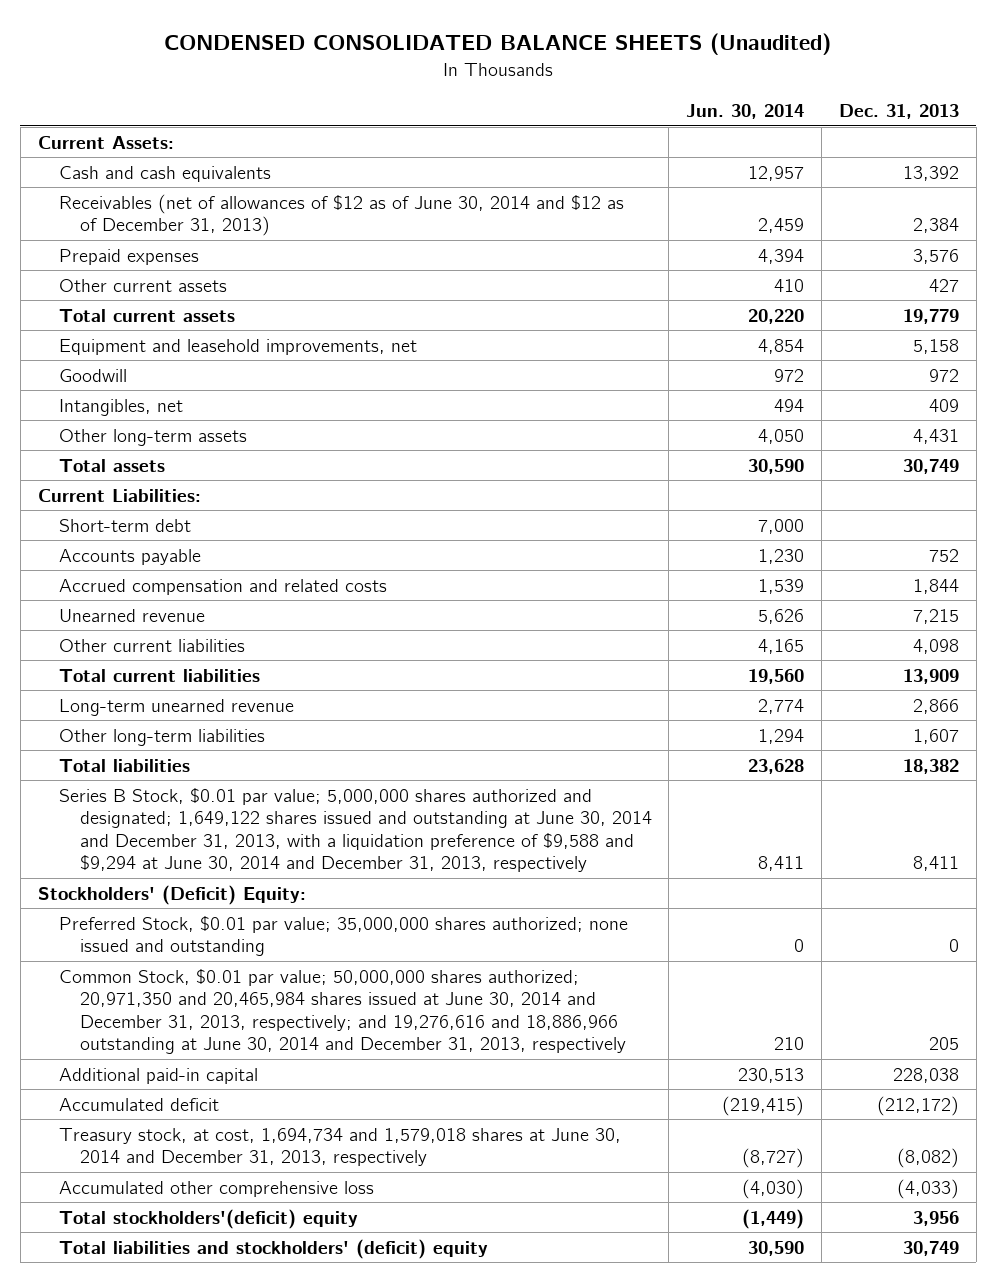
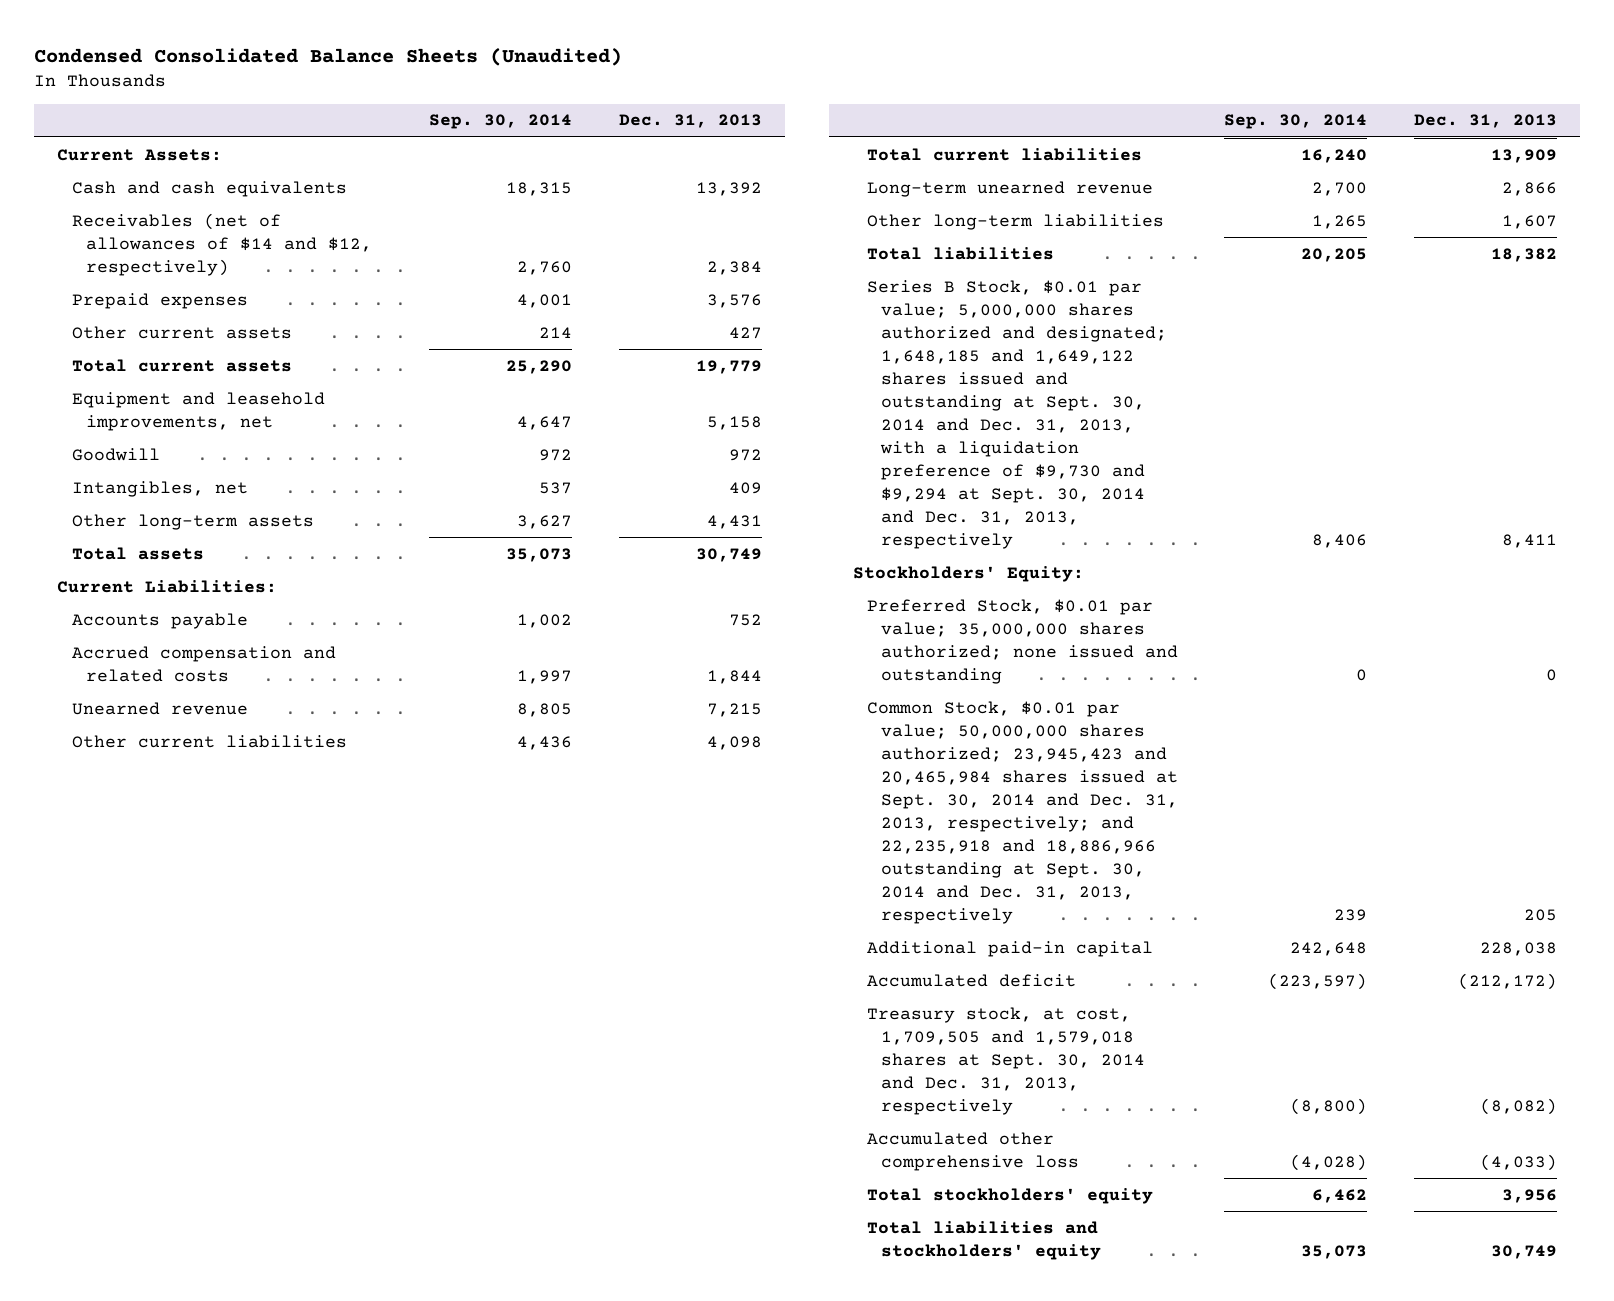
- CONDENSED CONSOLIDATED BALANCE SHEETS (Unaudited)
+ Condensed Consolidated Balance Sheets (Unaudited)
- | Jun. 30, 2014 | Dec. 31, 2013
+ | Sep. 30, 2014 | Dec. 31, 2013
- Receivables (net of allowances of $12 as of June 30, 2014 and $12 as of December 31, 2013) | 2,459 | 2,384
+ Receivables (net of allowances of $14 and $12, respectively) | 2,760 | 2,384
- Short-term debt | 7,000 |
- Series B Stock, $0.01 par value; 5,000,000 shares authorized and designated; 1,649,122 shares issued and outstanding at June 30, 2014 and December 31, 2013, with a liquidation preference of $9,588 and $9,294 at June 30, 2014 and December 31, 2013, respectively | 8,411 | 8,411
- Stockholders' (Deficit) Equity:
+ Series B Stock, $0.01 par value; 5,000,000 shares authorized and designated; 1,648,185 and 1,649,122 shares issued and outstanding at Sept. 30, 2014 and Dec. 31, 2013, with a liquidation preference of $9,730 and $9,294 at Sept. 30, 2014 and Dec. 31, 2013, respectively | 8,406 | 8,411
+ Stockholders' Equity:
- Common Stock, $0.01 par value; 50,000,000 shares authorized; 20,971,350 and 20,465,984 shares issued at June 30, 2014 and December 31, 2013, respectively; and 19,276,616 and 18,886,966 outstanding at June 30, 2014 and December 31, 2013, respectively | 210 | 205
+ Common Stock, $0.01 par value; 50,000,000 shares authorized; 23,945,423 and 20,465,984 shares issued at Sept. 30, 2014 and Dec. 31, 2013, respectively; and 22,235,918 and 18,886,966 outstanding at Sept. 30, 2014 and Dec. 31, 2013, respectively | 239 | 205
- Treasury stock, at cost, 1,694,734 and 1,579,018 shares at June 30, 2014 and December 31, 2013, respectively | (8,727) | (8,082)
+ Treasury stock, at cost, 1,709,505 and 1,579,018 shares at Sept. 30, 2014 and Dec. 31, 2013, respectively | (8,800) | (8,082)
- Total stockholders'(deficit) equity | (1,449) | 3,956
- Total liabilities and stockholders' (deficit) equity | 30,590 | 30,749
+ Total stockholders' equity | 6,462 | 3,956
+ Total liabilities and stockholders' equity | 35,073 | 30,749

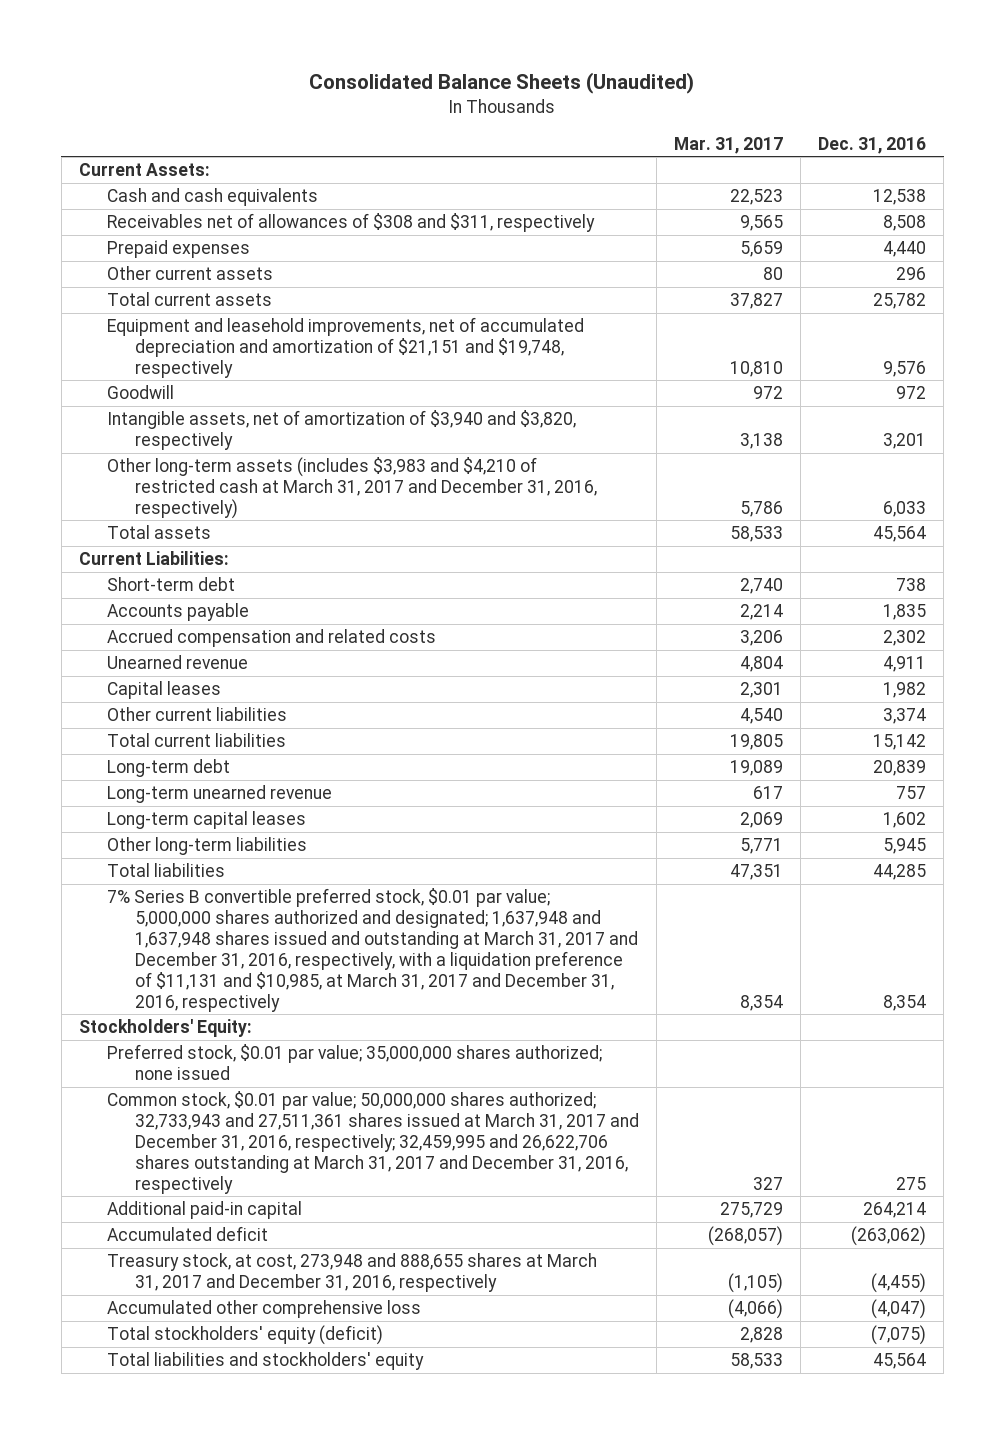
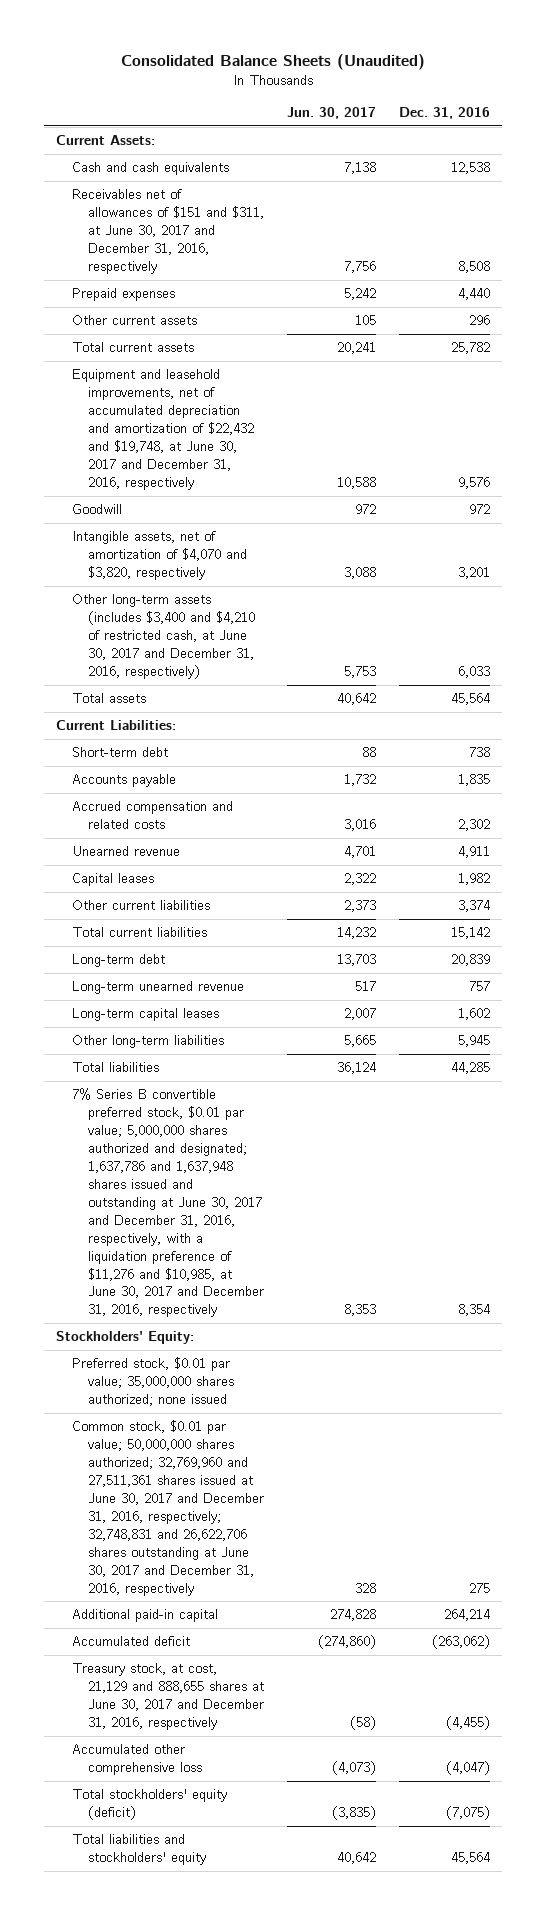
- | Mar. 31, 2017 | Dec. 31, 2016
+ | Jun. 30, 2017 | Dec. 31, 2016
- Receivables net of allowances of $308 and $311, respectively | 9,565 | 8,508
+ Receivables net of allowances of $151 and $311, at June 30, 2017 and December 31, 2016, respectively | 7,756 | 8,508
- Equipment and leasehold improvements, net of accumulated depreciation and amortization of $21,151 and $19,748, respectively | 10,810 | 9,576
+ Equipment and leasehold improvements, net of accumulated depreciation and amortization of $22,432 and $19,748, at June 30, 2017 and December 31, 2016, respectively | 10,588 | 9,576
- Intangible assets, net of amortization of $3,940 and $3,820, respectively | 3,138 | 3,201
- Other long-term assets (includes $3,983 and $4,210 of restricted cash at March 31, 2017 and December 31, 2016, respectively) | 5,786 | 6,033
+ Intangible assets, net of amortization of $4,070 and $3,820, respectively | 3,088 | 3,201
+ Other long-term assets (includes $3,400 and $4,210 of restricted cash, at June 30, 2017 and December 31, 2016, respectively) | 5,753 | 6,033
- 7% Series B convertible preferred stock, $0.01 par value; 5,000,000 shares authorized and designated; 1,637,948 and 1,637,948 shares issued and outstanding at March 31, 2017 and December 31, 2016, respectively, with a liquidation preference of $11,131 and $10,985, at March 31, 2017 and December 31, 2016, respectively | 8,354 | 8,354
+ 7% Series B convertible preferred stock, $0.01 par value; 5,000,000 shares authorized and designated; 1,637,786 and 1,637,948 shares issued and outstanding at June 30, 2017 and December 31, 2016, respectively, with a liquidation preference of $11,276 and $10,985, at June 30, 2017 and December 31, 2016, respectively | 8,353 | 8,354
- Common stock, $0.01 par value; 50,000,000 shares authorized; 32,733,943 and 27,511,361 shares issued at March 31, 2017 and December 31, 2016, respectively; 32,459,995 and 26,622,706 shares outstanding at March 31, 2017 and December 31, 2016, respectively | 327 | 275
+ Common stock, $0.01 par value; 50,000,000 shares authorized; 32,769,960 and 27,511,361 shares issued at June 30, 2017 and December 31, 2016, respectively; 32,748,831 and 26,622,706 shares outstanding at June 30, 2017 and December 31, 2016, respectively | 328 | 275
- Treasury stock, at cost, 273,948 and 888,655 shares at March 31, 2017 and December 31, 2016, respectively | (1,105) | (4,455)
+ Treasury stock, at cost, 21,129 and 888,655 shares at June 30, 2017 and December 31, 2016, respectively | (58) | (4,455)

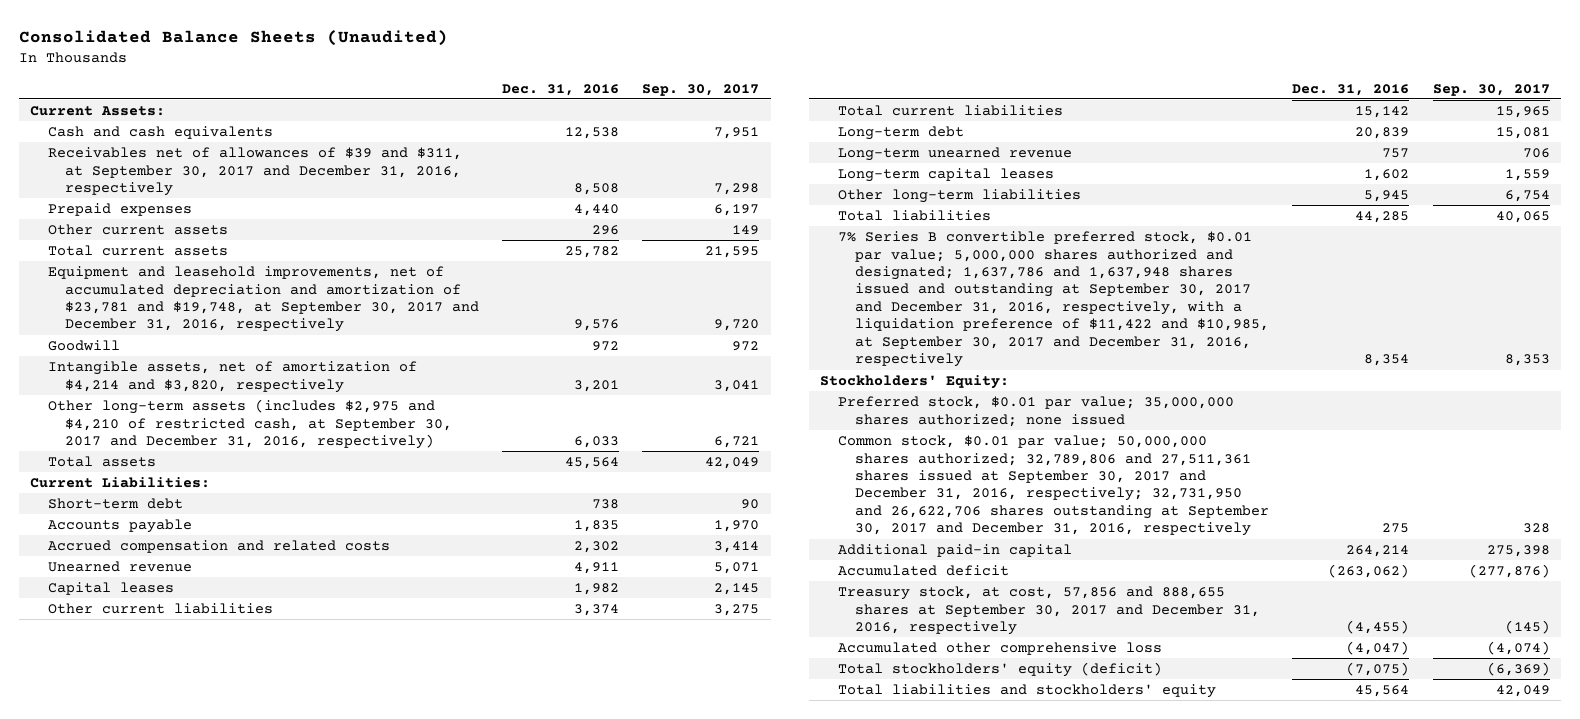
- | Jun. 30, 2017 | Dec. 31, 2016
+ | Dec. 31, 2016 | Sep. 30, 2017
- Receivables net of allowances of $151 and $311, at June 30, 2017 and December 31, 2016, respectively | 7,756 | 8,508
+ Receivables net of allowances of $39 and $311, at September 30, 2017 and December 31, 2016, respectively | 8,508 | 7,298
- Equipment and leasehold improvements, net of accumulated depreciation and amortization of $22,432 and $19,748, at June 30, 2017 and December 31, 2016, respectively | 10,588 | 9,576
+ Equipment and leasehold improvements, net of accumulated depreciation and amortization of $23,781 and $19,748, at September 30, 2017 and December 31, 2016, respectively | 9,576 | 9,720
- Intangible assets, net of amortization of $4,070 and $3,820, respectively | 3,088 | 3,201
- Other long-term assets (includes $3,400 and $4,210 of restricted cash, at June 30, 2017 and December 31, 2016, respectively) | 5,753 | 6,033
+ Intangible assets, net of amortization of $4,214 and $3,820, respectively | 3,201 | 3,041
+ Other long-term assets (includes $2,975 and $4,210 of restricted cash, at September 30, 2017 and December 31, 2016, respectively) | 6,033 | 6,721
- 7% Series B convertible preferred stock, $0.01 par value; 5,000,000 shares authorized and designated; 1,637,786 and 1,637,948 shares issued and outstanding at June 30, 2017 and December 31, 2016, respectively, with a liquidation preference of $11,276 and $10,985, at June 30, 2017 and December 31, 2016, respectively | 8,353 | 8,354
+ 7% Series B convertible preferred stock, $0.01 par value; 5,000,000 shares authorized and designated; 1,637,786 and 1,637,948 shares issued and outstanding at September 30, 2017 and December 31, 2016, respectively, with a liquidation preference of $11,422 and $10,985, at September 30, 2017 and December 31, 2016, respectively | 8,354 | 8,353
- Common stock, $0.01 par value; 50,000,000 shares authorized; 32,769,960 and 27,511,361 shares issued at June 30, 2017 and December 31, 2016, respectively; 32,748,831 and 26,622,706 shares outstanding at June 30, 2017 and December 31, 2016, respectively | 328 | 275
+ Common stock, $0.01 par value; 50,000,000 shares authorized; 32,789,806 and 27,511,361 shares issued at September 30, 2017 and December 31, 2016, respectively; 32,731,950 and 26,622,706 shares outstanding at September 30, 2017 and December 31, 2016, respectively | 275 | 328
- Treasury stock, at cost, 21,129 and 888,655 shares at June 30, 2017 and December 31, 2016, respectively | (58) | (4,455)
+ Treasury stock, at cost, 57,856 and 888,655 shares at September 30, 2017 and December 31, 2016, respectively | (4,455) | (145)

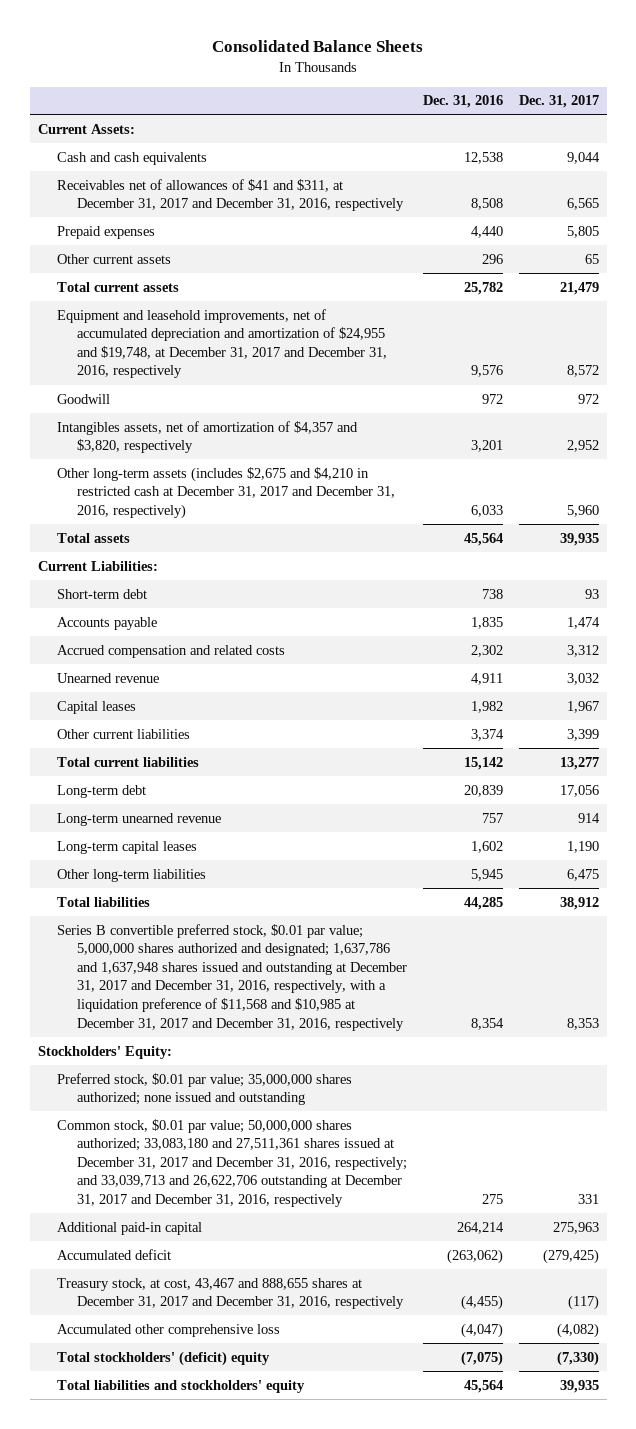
- Consolidated Balance Sheets (Unaudited)
+ Consolidated Balance Sheets
- | Dec. 31, 2016 | Sep. 30, 2017
+ | Dec. 31, 2016 | Dec. 31, 2017
- Receivables net of allowances of $39 and $311, at September 30, 2017 and December 31, 2016, respectively | 8,508 | 7,298
+ Receivables net of allowances of $41 and $311, at December 31, 2017 and December 31, 2016, respectively | 8,508 | 6,565
- Equipment and leasehold improvements, net of accumulated depreciation and amortization of $23,781 and $19,748, at September 30, 2017 and December 31, 2016, respectively | 9,576 | 9,720
+ Equipment and leasehold improvements, net of accumulated depreciation and amortization of $24,955 and $19,748, at December 31, 2017 and December 31, 2016, respectively | 9,576 | 8,572
- Intangible assets, net of amortization of $4,214 and $3,820, respectively | 3,201 | 3,041
- Other long-term assets (includes $2,975 and $4,210 of restricted cash, at September 30, 2017 and December 31, 2016, respectively) | 6,033 | 6,721
+ Intangibles assets, net of amortization of $4,357 and $3,820, respectively | 3,201 | 2,952
+ Other long-term assets (includes $2,675 and $4,210 in restricted cash at December 31, 2017 and December 31, 2016, respectively) | 6,033 | 5,960
- 7% Series B convertible preferred stock, $0.01 par value; 5,000,000 shares authorized and designated; 1,637,786 and 1,637,948 shares issued and outstanding at September 30, 2017 and December 31, 2016, respectively, with a liquidation preference of $11,422 and $10,985, at September 30, 2017 and December 31, 2016, respectively | 8,354 | 8,353
+ Series B convertible preferred stock, $0.01 par value; 5,000,000 shares authorized and designated; 1,637,786 and 1,637,948 shares issued and outstanding at December 31, 2017 and December 31, 2016, respectively, with a liquidation preference of $11,568 and $10,985 at December 31, 2017 and December 31, 2016, respectively | 8,354 | 8,353
- Preferred stock, $0.01 par value; 35,000,000 shares authorized; none issued
- Common stock, $0.01 par value; 50,000,000 shares authorized; 32,789,806 and 27,511,361 shares issued at September 30, 2017 and December 31, 2016, respectively; 32,731,950 and 26,622,706 shares outstanding at September 30, 2017 and December 31, 2016, respectively | 275 | 328
+ Preferred stock, $0.01 par value; 35,000,000 shares authorized; none issued and outstanding
+ Common stock, $0.01 par value; 50,000,000 shares authorized; 33,083,180 and 27,511,361 shares issued at December 31, 2017 and December 31, 2016, respectively; and 33,039,713 and 26,622,706 outstanding at December 31, 2017 and December 31, 2016, respectively | 275 | 331
- Treasury stock, at cost, 57,856 and 888,655 shares at September 30, 2017 and December 31, 2016, respectively | (4,455) | (145)
+ Treasury stock, at cost, 43,467 and 888,655 shares at December 31, 2017 and December 31, 2016, respectively | (4,455) | (117)
- Total stockholders' equity (deficit) | (7,075) | (6,369)
+ Total stockholders' (deficit) equity | (7,075) | (7,330)

